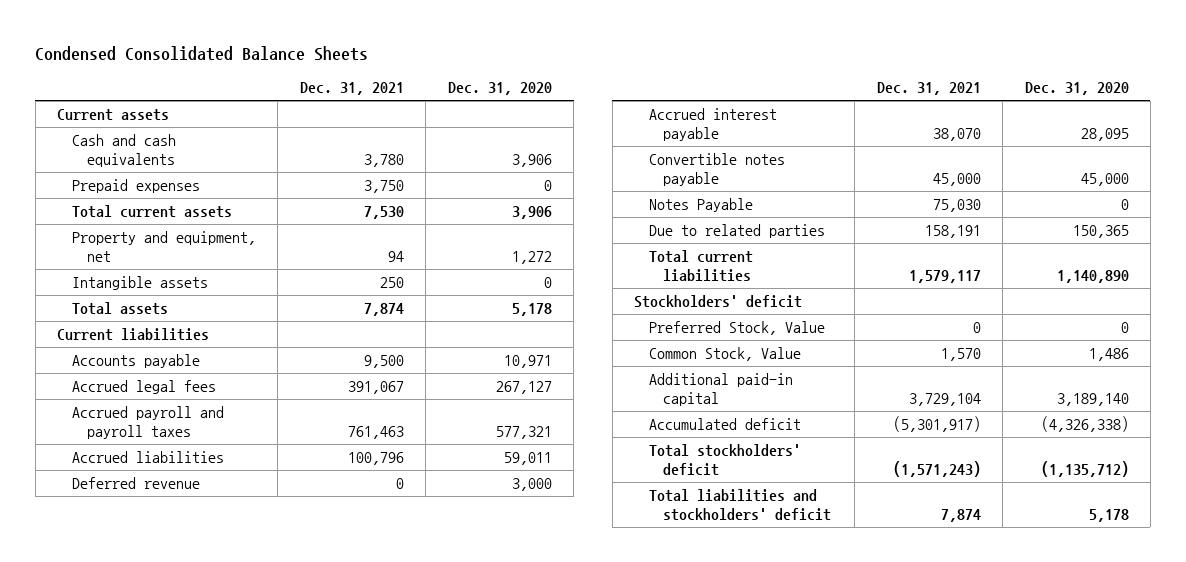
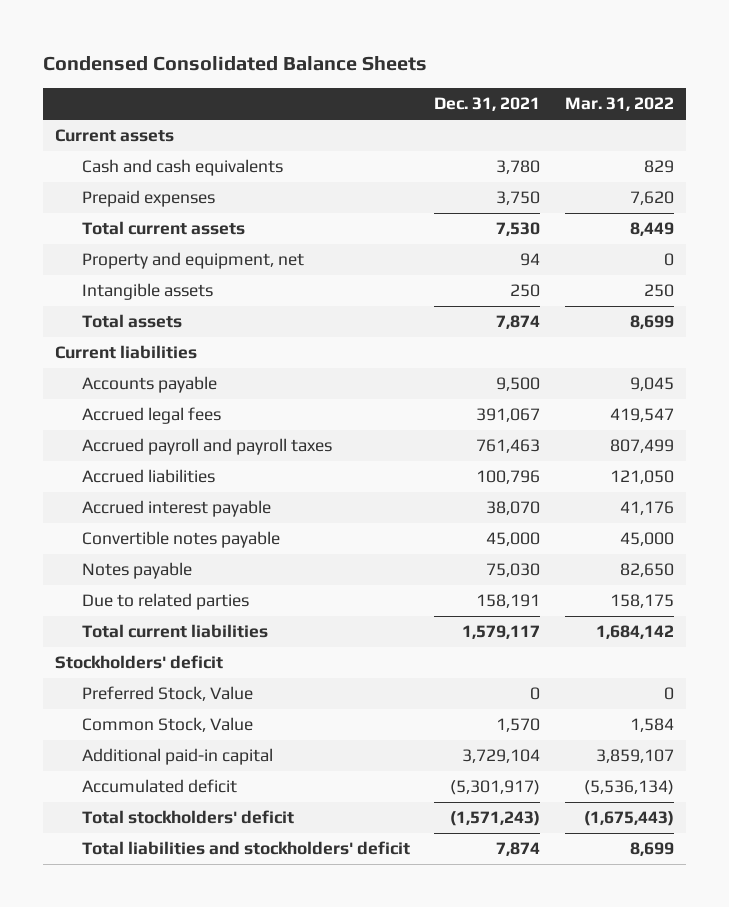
- | Dec. 31, 2021 | Dec. 31, 2020
+ | Dec. 31, 2021 | Mar. 31, 2022
- Deferred revenue | 0 | 3,000
- Notes Payable | 75,030 | 0
+ Notes payable | 75,030 | 82,650

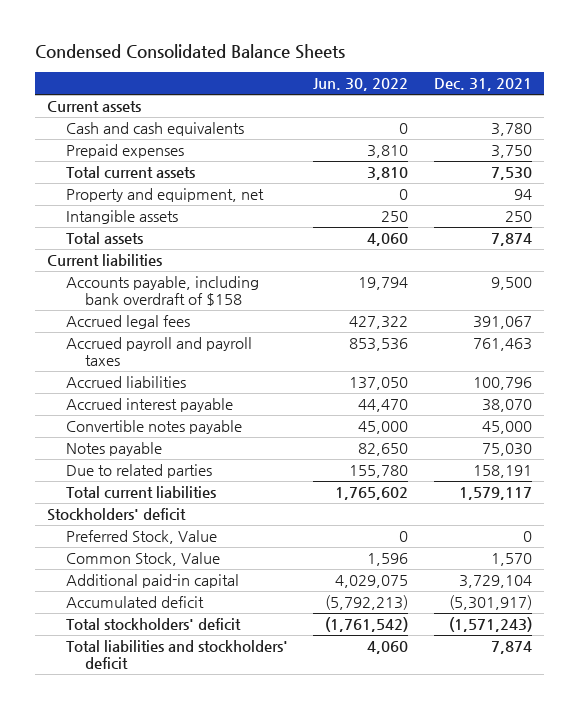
- | Dec. 31, 2021 | Mar. 31, 2022
+ | Jun. 30, 2022 | Dec. 31, 2021
- Accounts payable | 9,500 | 9,045
+ Accounts payable, including bank overdraft of $158 | 19,794 | 9,500

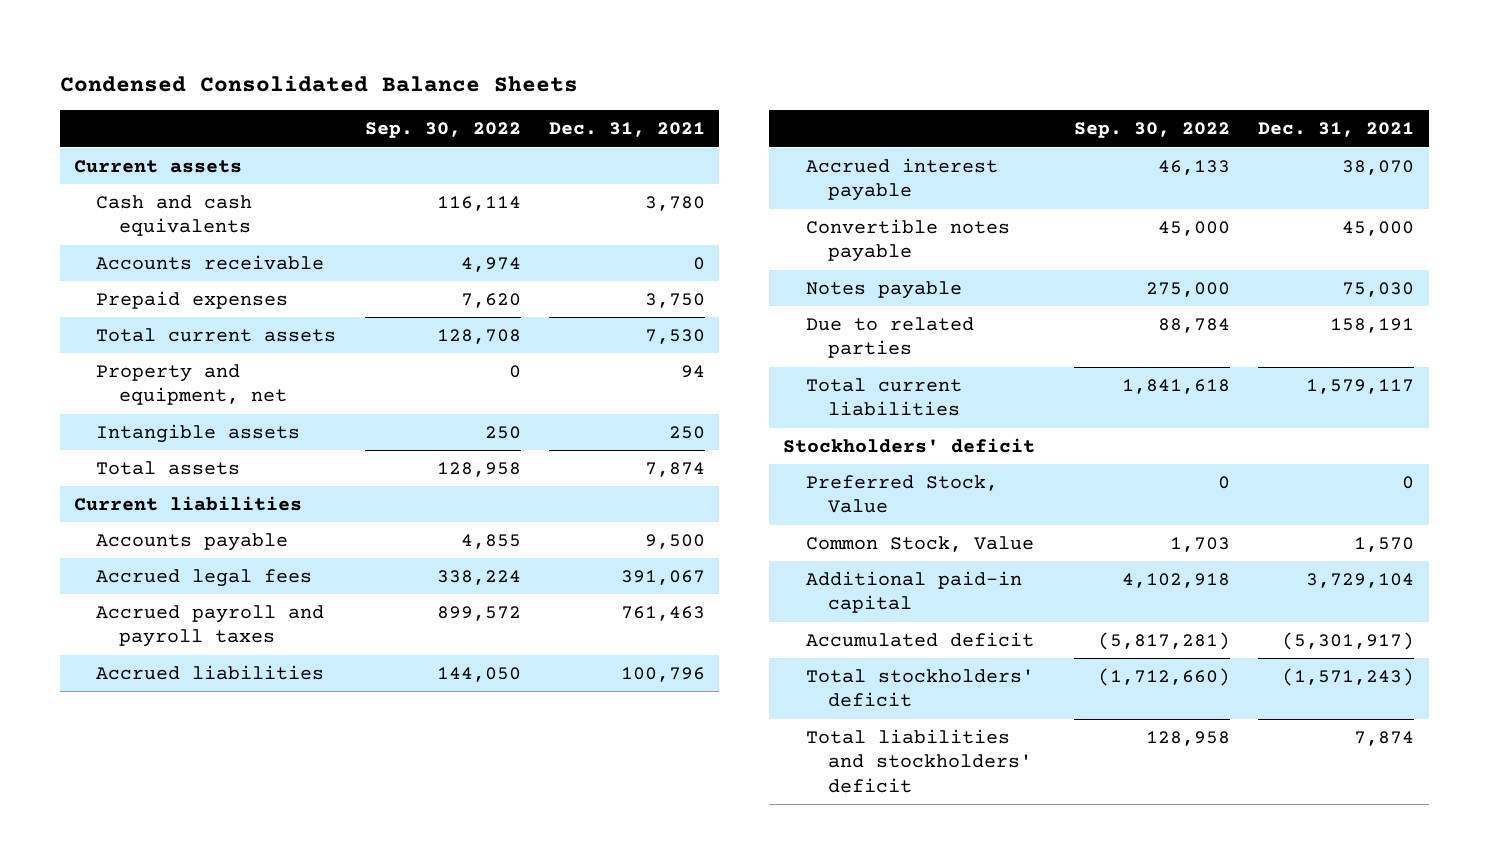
- | Jun. 30, 2022 | Dec. 31, 2021
+ | Sep. 30, 2022 | Dec. 31, 2021
+ Accounts receivable | 4,974 | 0
- Accounts payable, including bank overdraft of $158 | 19,794 | 9,500
+ Accounts payable | 4,855 | 9,500

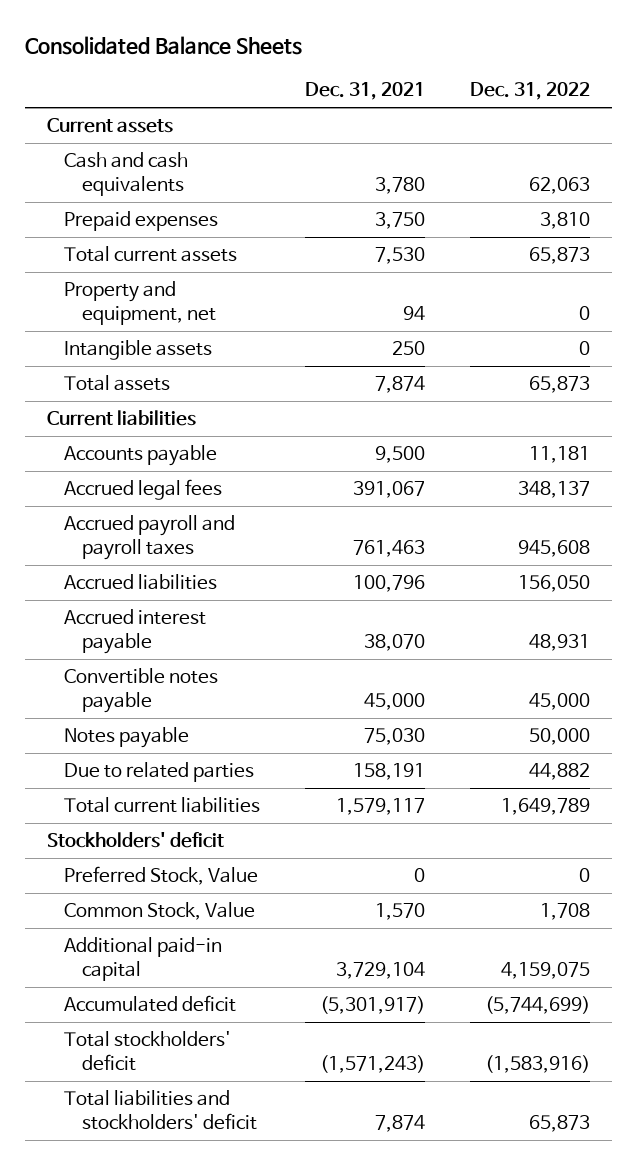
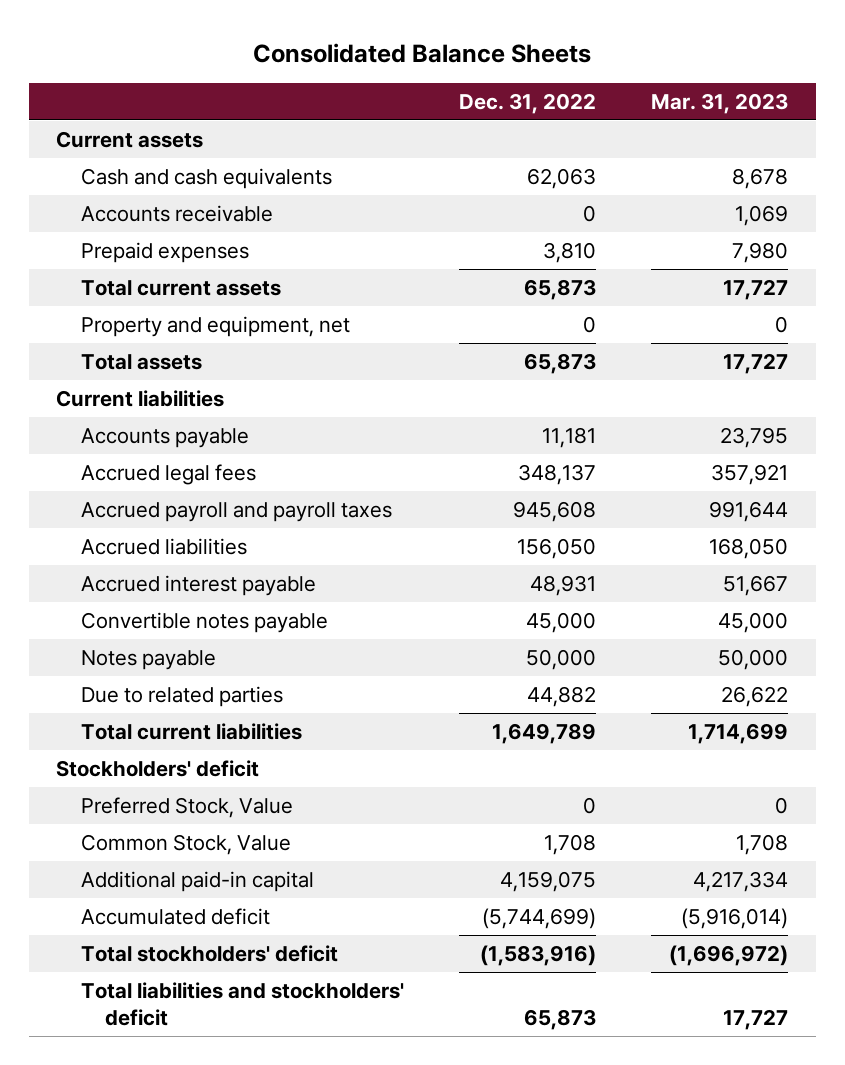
- | Dec. 31, 2021 | Dec. 31, 2022
+ | Dec. 31, 2022 | Mar. 31, 2023
+ Accounts receivable | 0 | 1,069
- Intangible assets | 250 | 0

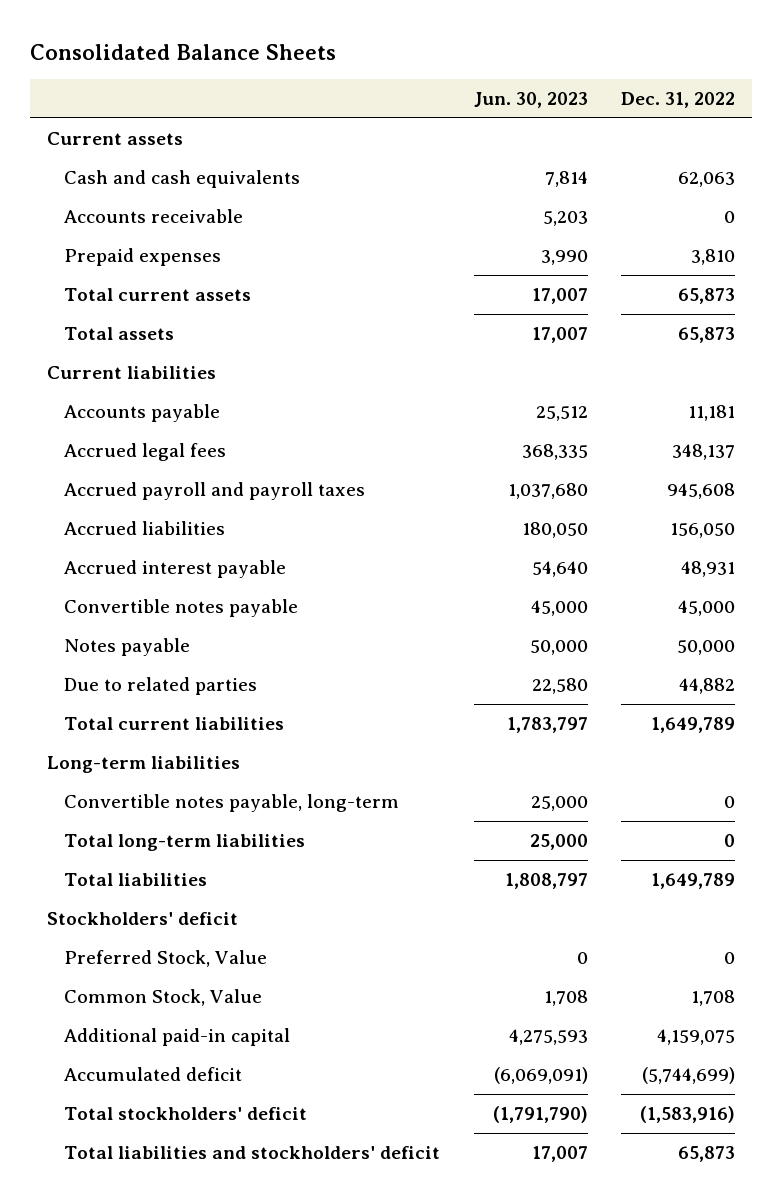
- | Dec. 31, 2022 | Mar. 31, 2023
+ | Jun. 30, 2023 | Dec. 31, 2022
- Property and equipment, net | 0 | 0
+ Long-term liabilities
+ Convertible notes payable, long-term | 25,000 | 0
+ Total long-term liabilities | 25,000 | 0
+ Total liabilities | 1,808,797 | 1,649,789

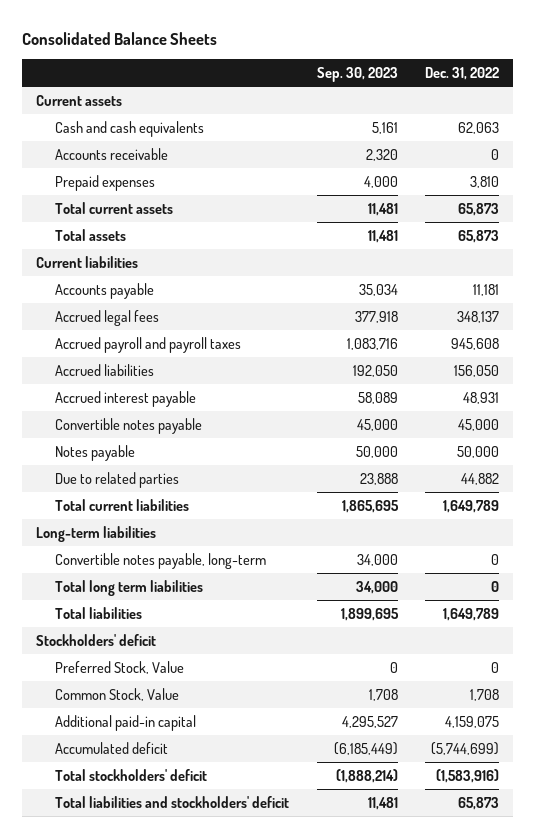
- | Jun. 30, 2023 | Dec. 31, 2022
+ | Sep. 30, 2023 | Dec. 31, 2022
- Total long-term liabilities | 25,000 | 0
+ Total long term liabilities | 34,000 | 0

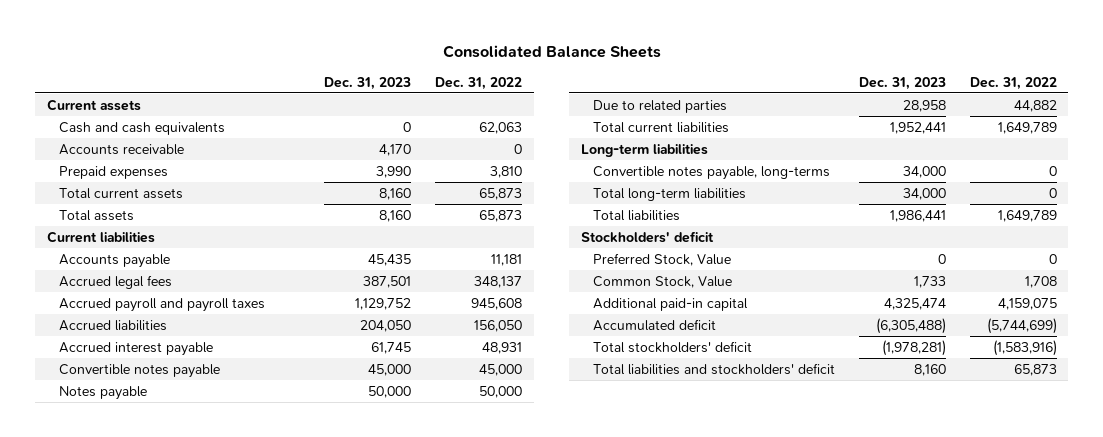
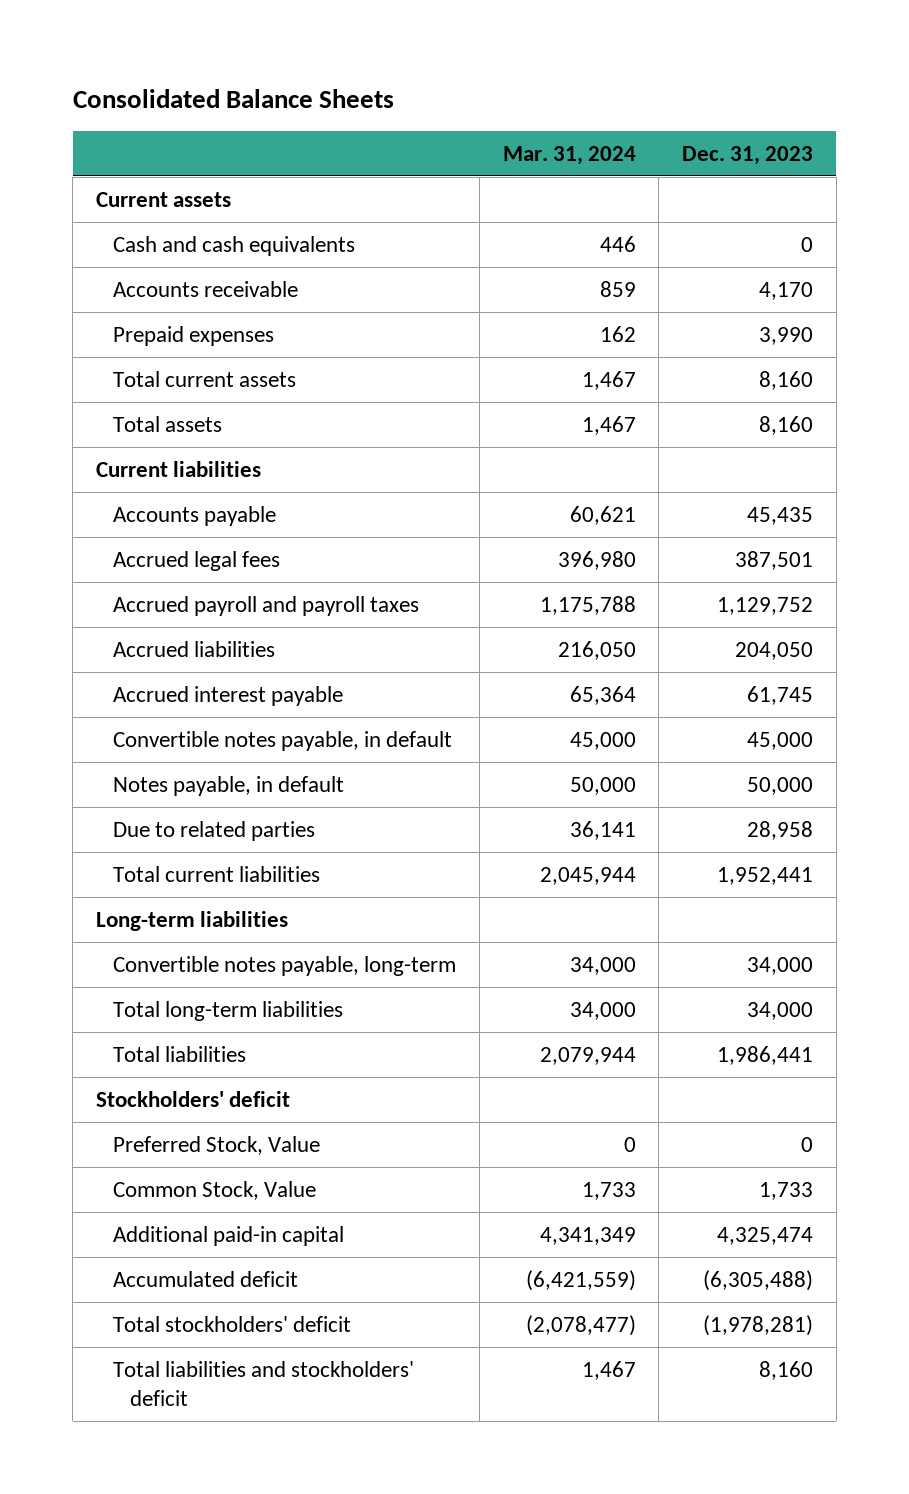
- | Dec. 31, 2023 | Dec. 31, 2022
+ | Mar. 31, 2024 | Dec. 31, 2023
- Convertible notes payable | 45,000 | 45,000
- Notes payable | 50,000 | 50,000
+ Convertible notes payable, in default | 45,000 | 45,000
+ Notes payable, in default | 50,000 | 50,000
- Convertible notes payable, long-terms | 34,000 | 0
+ Convertible notes payable, long-term | 34,000 | 34,000

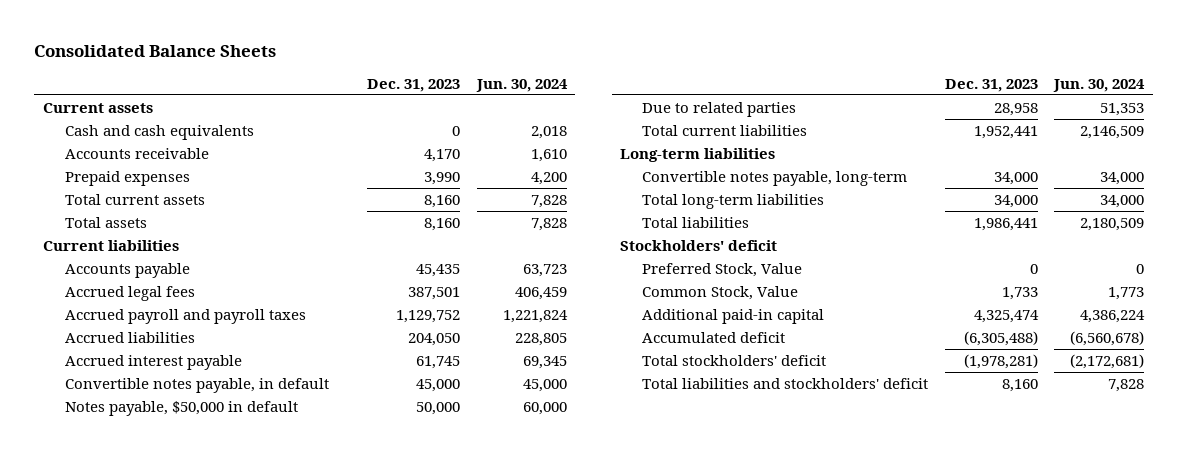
- | Mar. 31, 2024 | Dec. 31, 2023
+ | Dec. 31, 2023 | Jun. 30, 2024
- Notes payable, in default | 50,000 | 50,000
+ Notes payable, $50,000 in default | 50,000 | 60,000

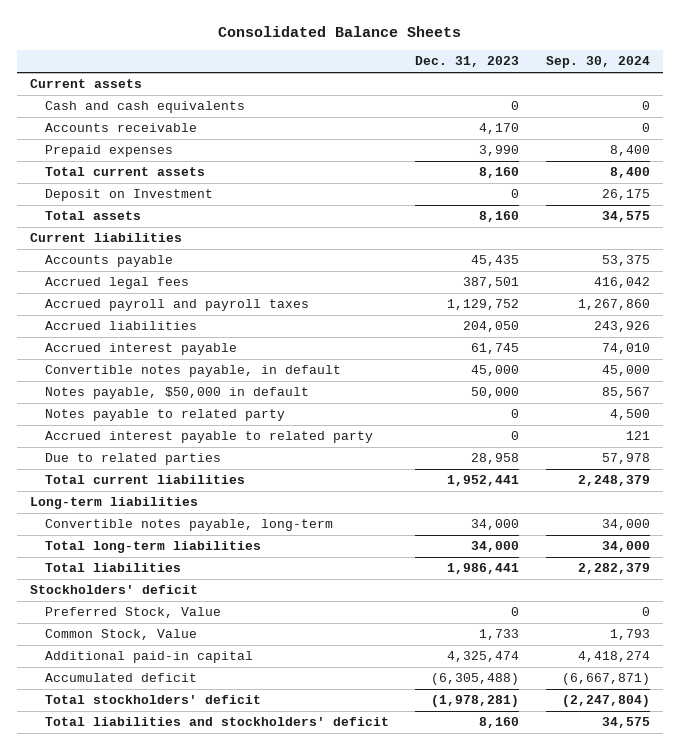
- | Dec. 31, 2023 | Jun. 30, 2024
+ | Dec. 31, 2023 | Sep. 30, 2024
+ Deposit on Investment | 0 | 26,175
+ Notes payable to related party | 0 | 4,500
+ Accrued interest payable to related party | 0 | 121

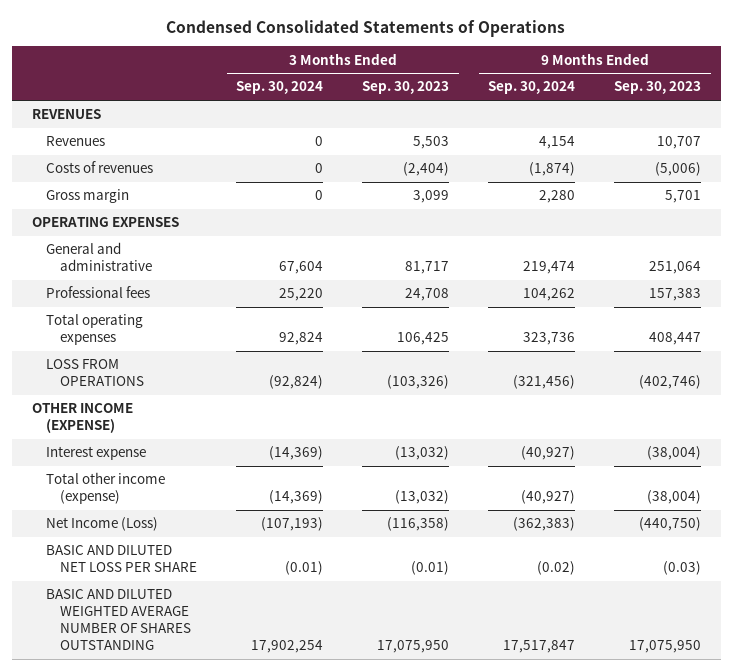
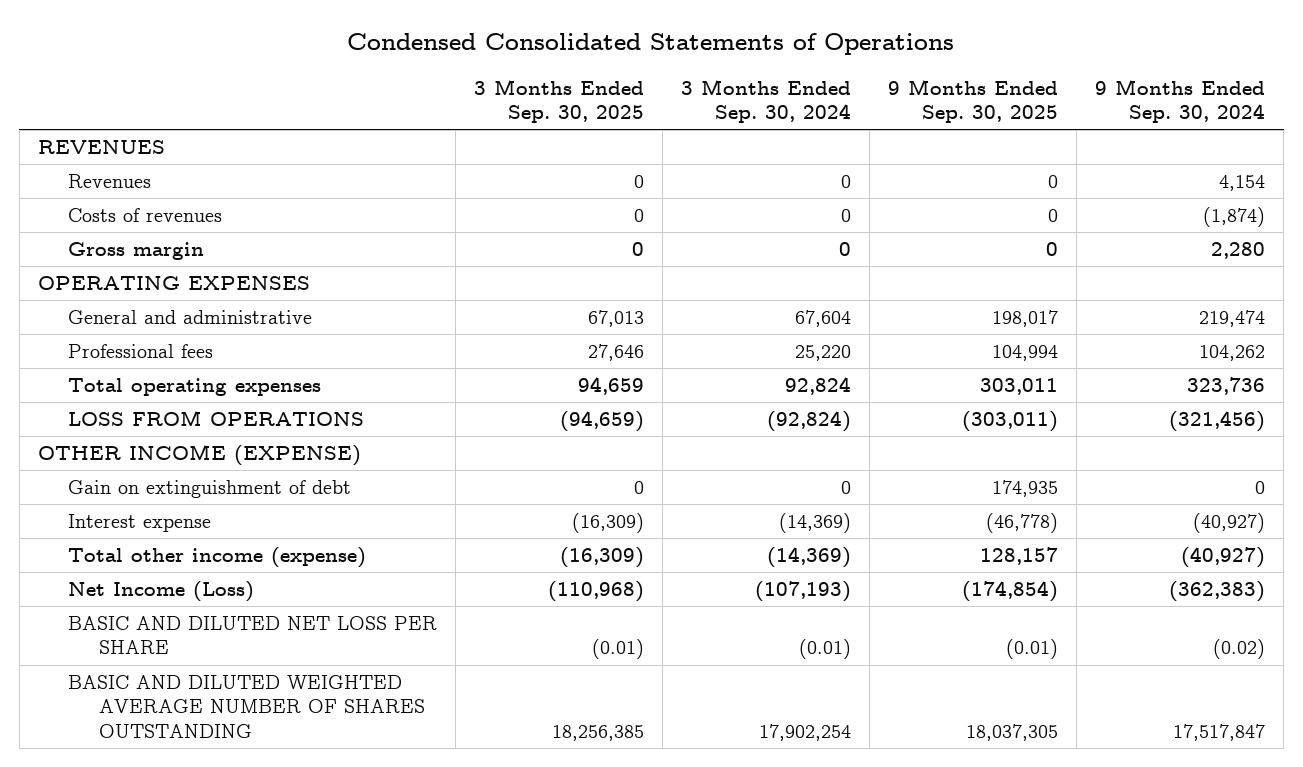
- | 3 Months Ended Sep. 30, 2024 | 3 Months Ended Sep. 30, 2023 | 9 Months Ended Sep. 30, 2024 | 9 Months Ended Sep. 30, 2023
+ | 3 Months Ended Sep. 30, 2025 | 3 Months Ended Sep. 30, 2024 | 9 Months Ended Sep. 30, 2025 | 9 Months Ended Sep. 30, 2024
+ Gain on extinguishment of debt | 0 | 0 | 174,935 | 0

